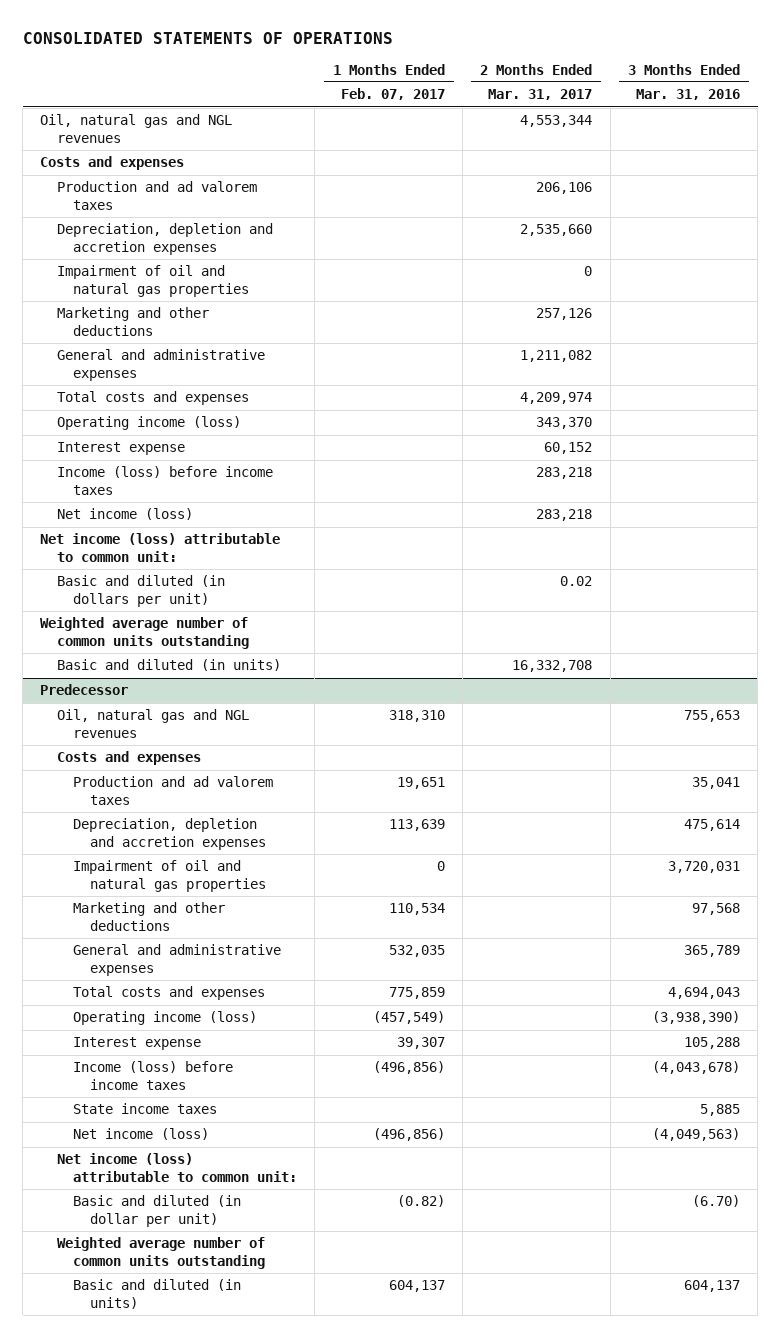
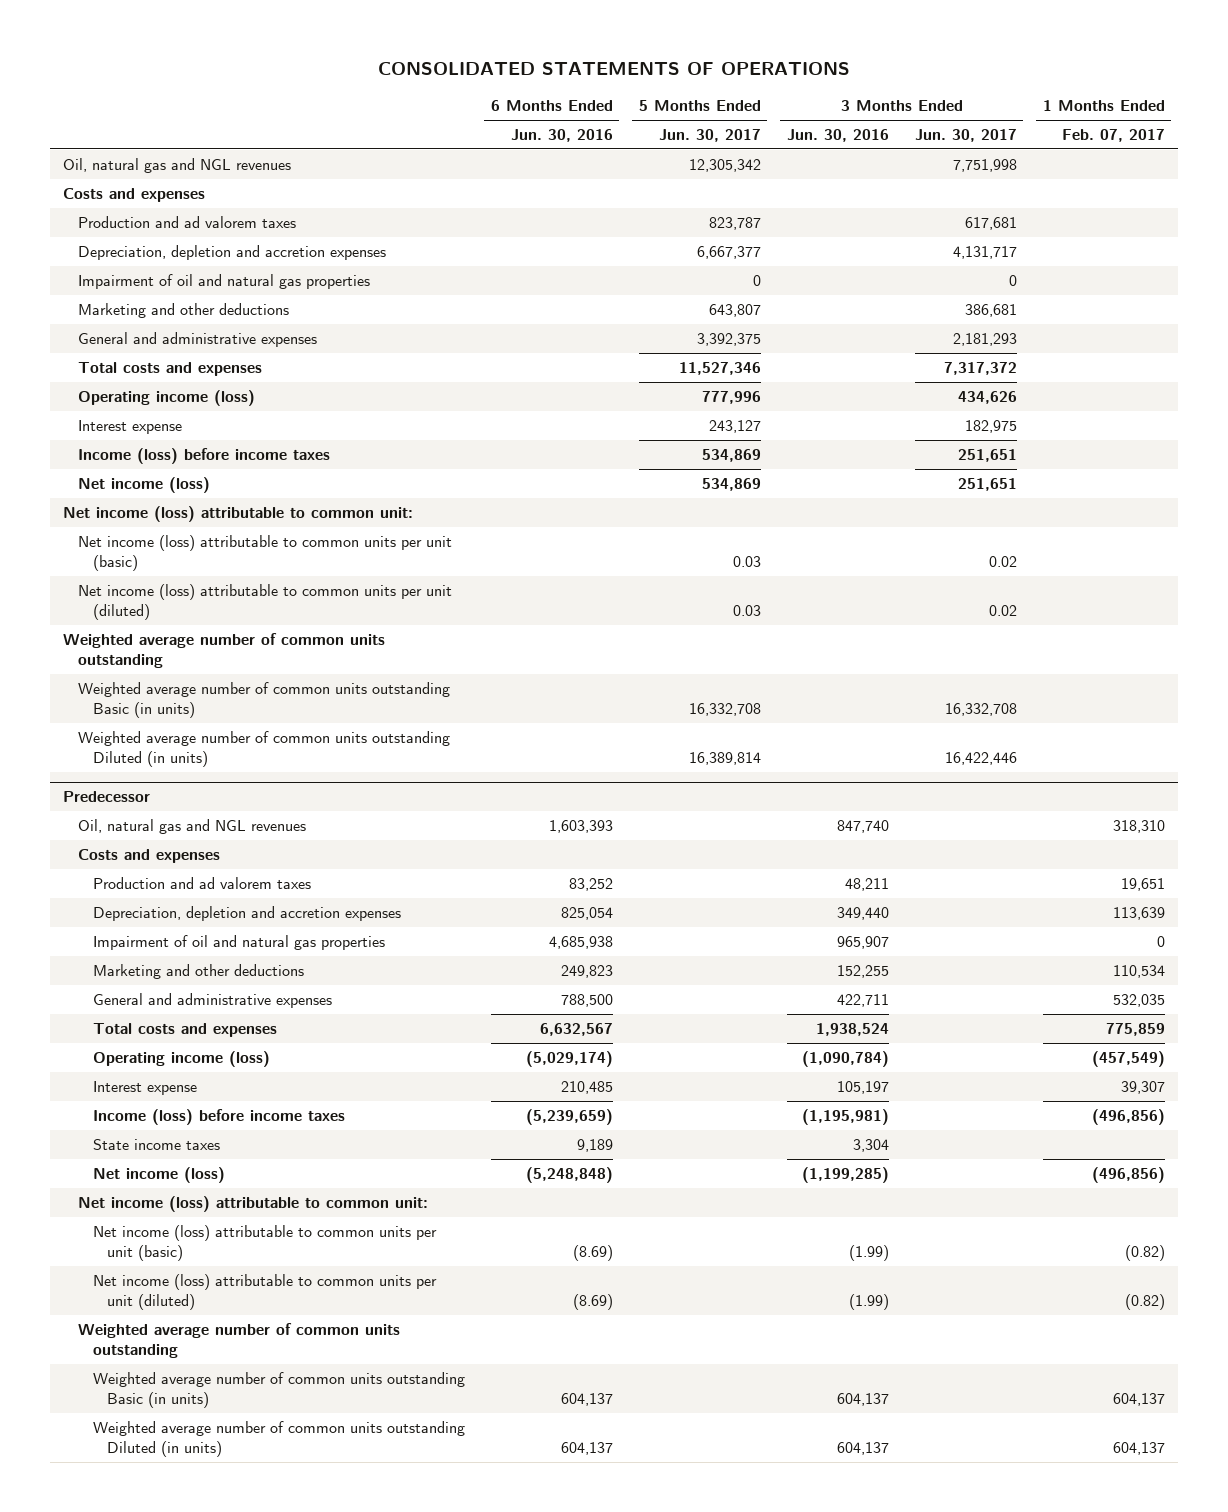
- | 1 Months Ended Feb. 07, 2017 | 2 Months Ended Mar. 31, 2017 | 3 Months Ended Mar. 31, 2016
+ | 6 Months Ended Jun. 30, 2016 | 5 Months Ended Jun. 30, 2017 | 3 Months Ended Jun. 30, 2016 | 3 Months Ended Jun. 30, 2017 | 1 Months Ended Feb. 07, 2017
- Basic and diluted (in dollars per unit) | | 0.02 |
+ Net income (loss) attributable to common units per unit (basic) | | 0.03 | | 0.02 |
+ Net income (loss) attributable to common units per unit (diluted) | | 0.03 | | 0.02 |
- Basic and diluted (in units) | | 16,332,708 |
+ Weighted average number of common units outstanding Basic (in units) | | 16,332,708 | | 16,332,708 |
+ Weighted average number of common units outstanding Diluted (in units) | | 16,389,814 | | 16,422,446 |
@ Predecessor
- Basic and diluted (in dollar per unit) | (0.82) | | (6.70)
+ Net income (loss) attributable to common units per unit (basic) | (8.69) | | (1.99) | | (0.82)
+ Net income (loss) attributable to common units per unit (diluted) | (8.69) | | (1.99) | | (0.82)
- Basic and diluted (in units) | 604,137 | | 604,137
+ Weighted average number of common units outstanding Basic (in units) | 604,137 | | 604,137 | | 604,137
+ Weighted average number of common units outstanding Diluted (in units) | 604,137 | | 604,137 | | 604,137

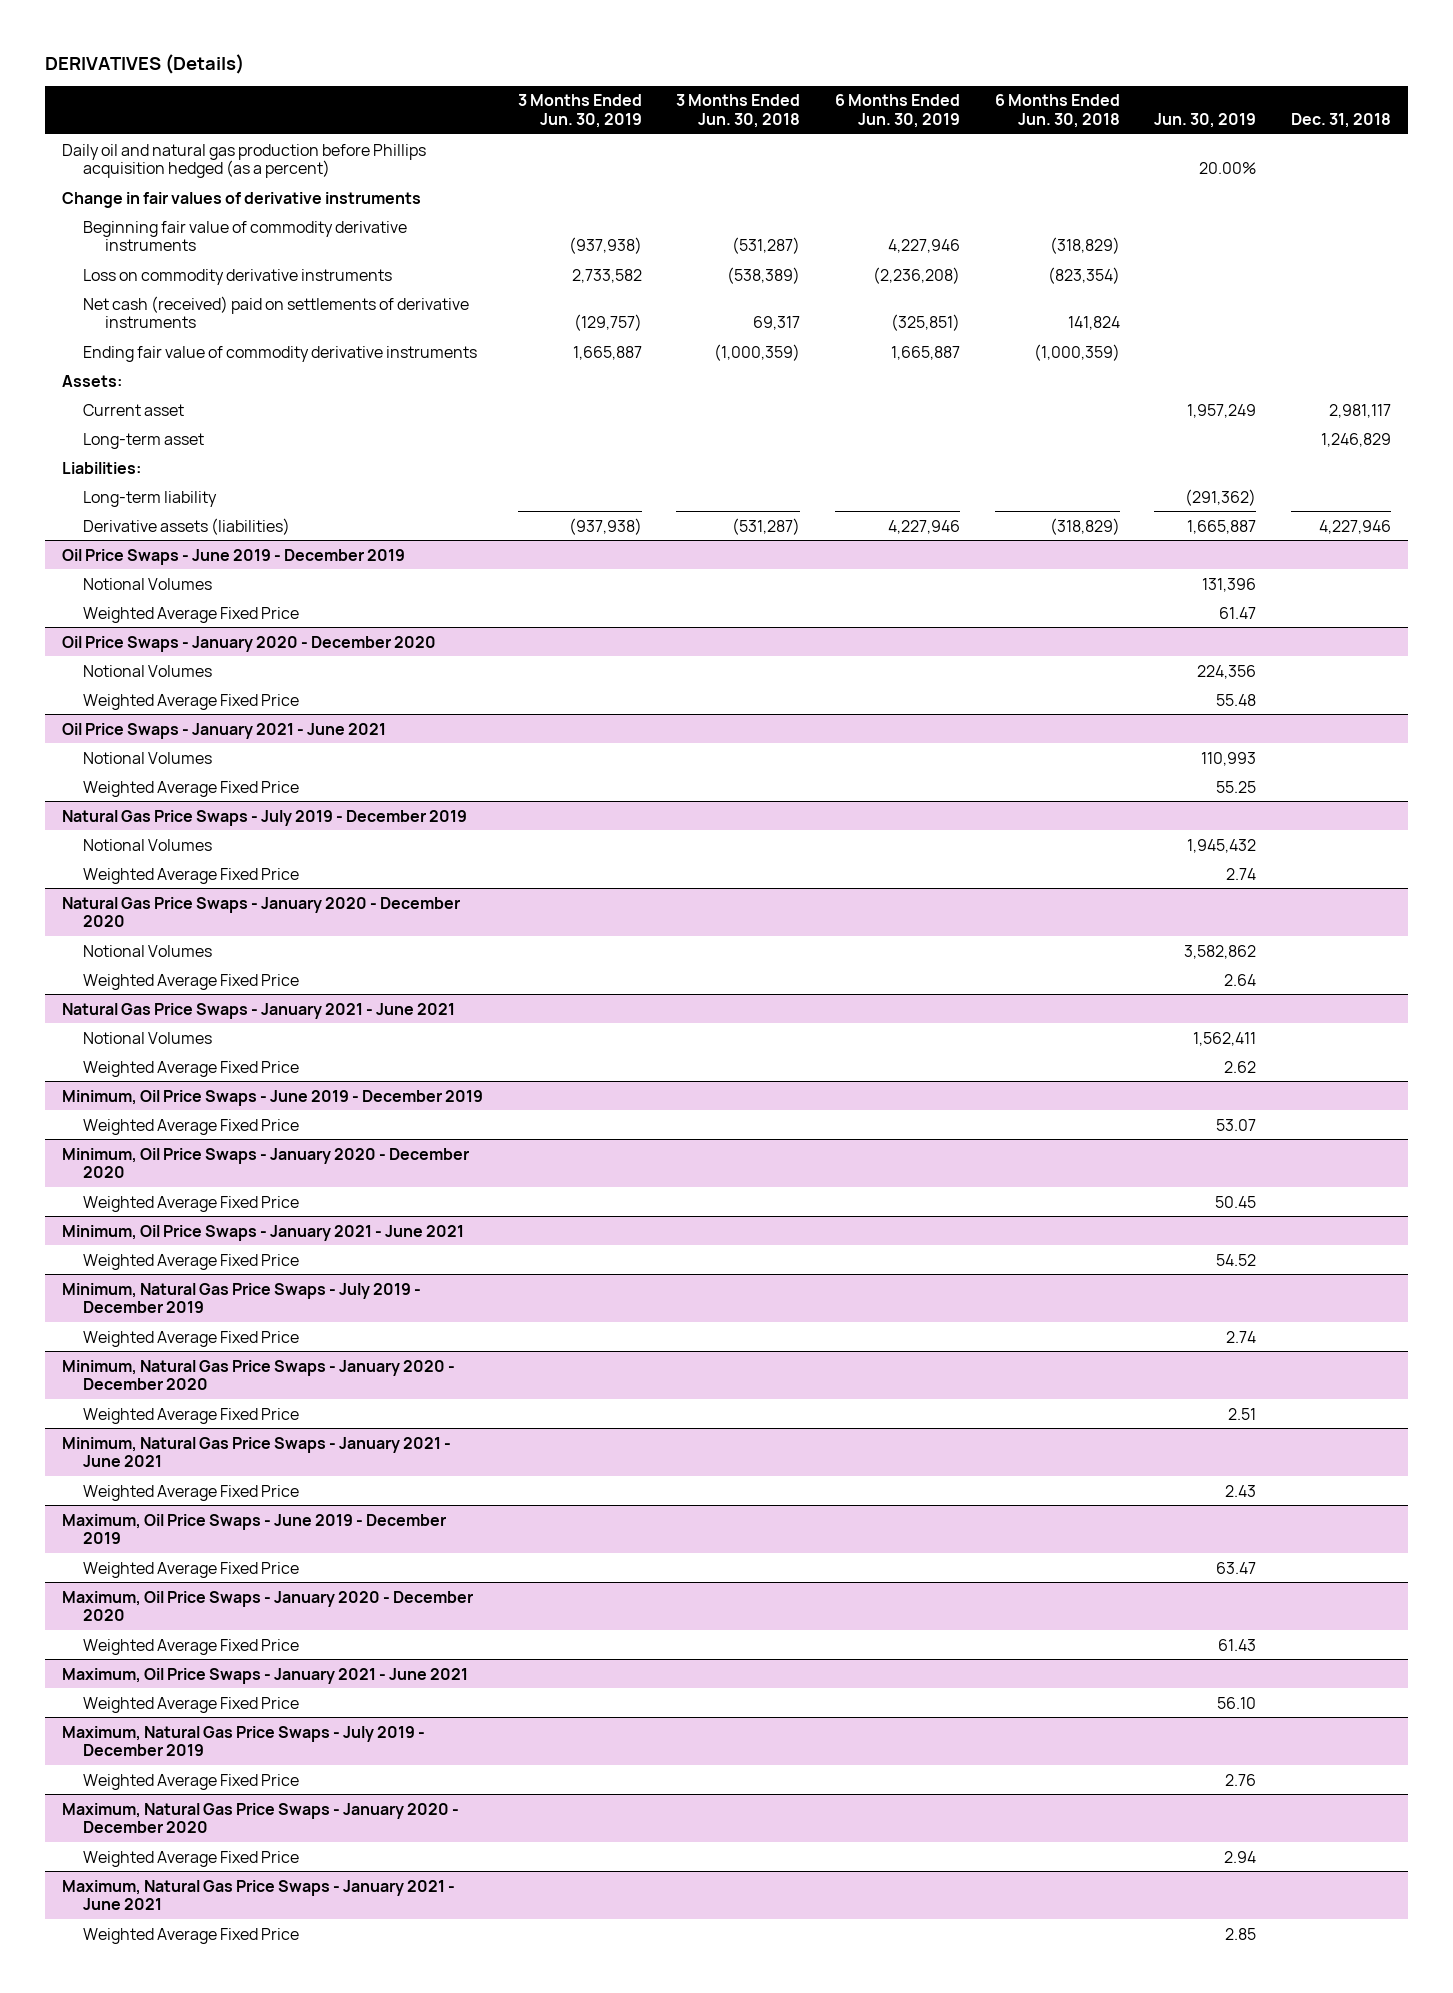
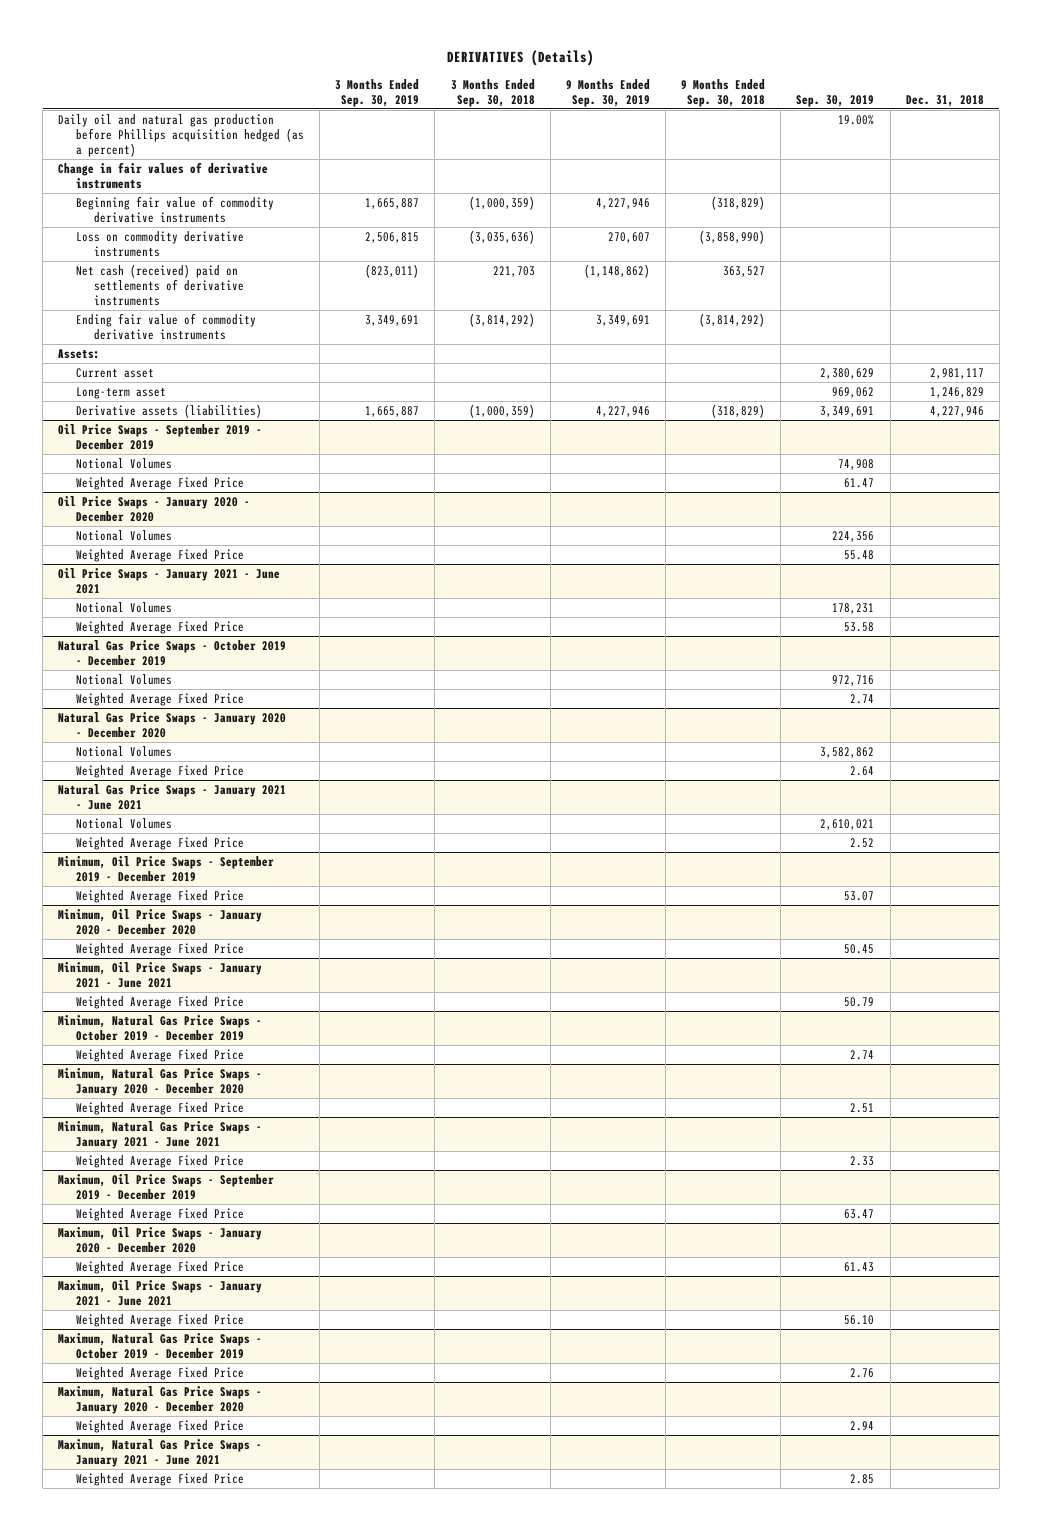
- | 3 Months Ended Jun. 30, 2019 | 3 Months Ended Jun. 30, 2018 | 6 Months Ended Jun. 30, 2019 | 6 Months Ended Jun. 30, 2018 | Jun. 30, 2019 | Dec. 31, 2018
+ | 3 Months Ended Sep. 30, 2019 | 3 Months Ended Sep. 30, 2018 | 9 Months Ended Sep. 30, 2019 | 9 Months Ended Sep. 30, 2018 | Sep. 30, 2019 | Dec. 31, 2018
- Liabilities:
- Long-term liability | | | | | (291,362) |
- Oil Price Swaps - June 2019 - December 2019
+ Oil Price Swaps - September 2019 - December 2019
- Natural Gas Price Swaps - July 2019 - December 2019
+ Natural Gas Price Swaps - October 2019 - December 2019
- Minimum, Oil Price Swaps - June 2019 - December 2019
+ Minimum, Oil Price Swaps - September 2019 - December 2019
- Minimum, Natural Gas Price Swaps - July 2019 - December 2019
+ Minimum, Natural Gas Price Swaps - October 2019 - December 2019
- Maximum, Oil Price Swaps - June 2019 - December 2019
+ Maximum, Oil Price Swaps - September 2019 - December 2019
- Maximum, Natural Gas Price Swaps - July 2019 - December 2019
+ Maximum, Natural Gas Price Swaps - October 2019 - December 2019

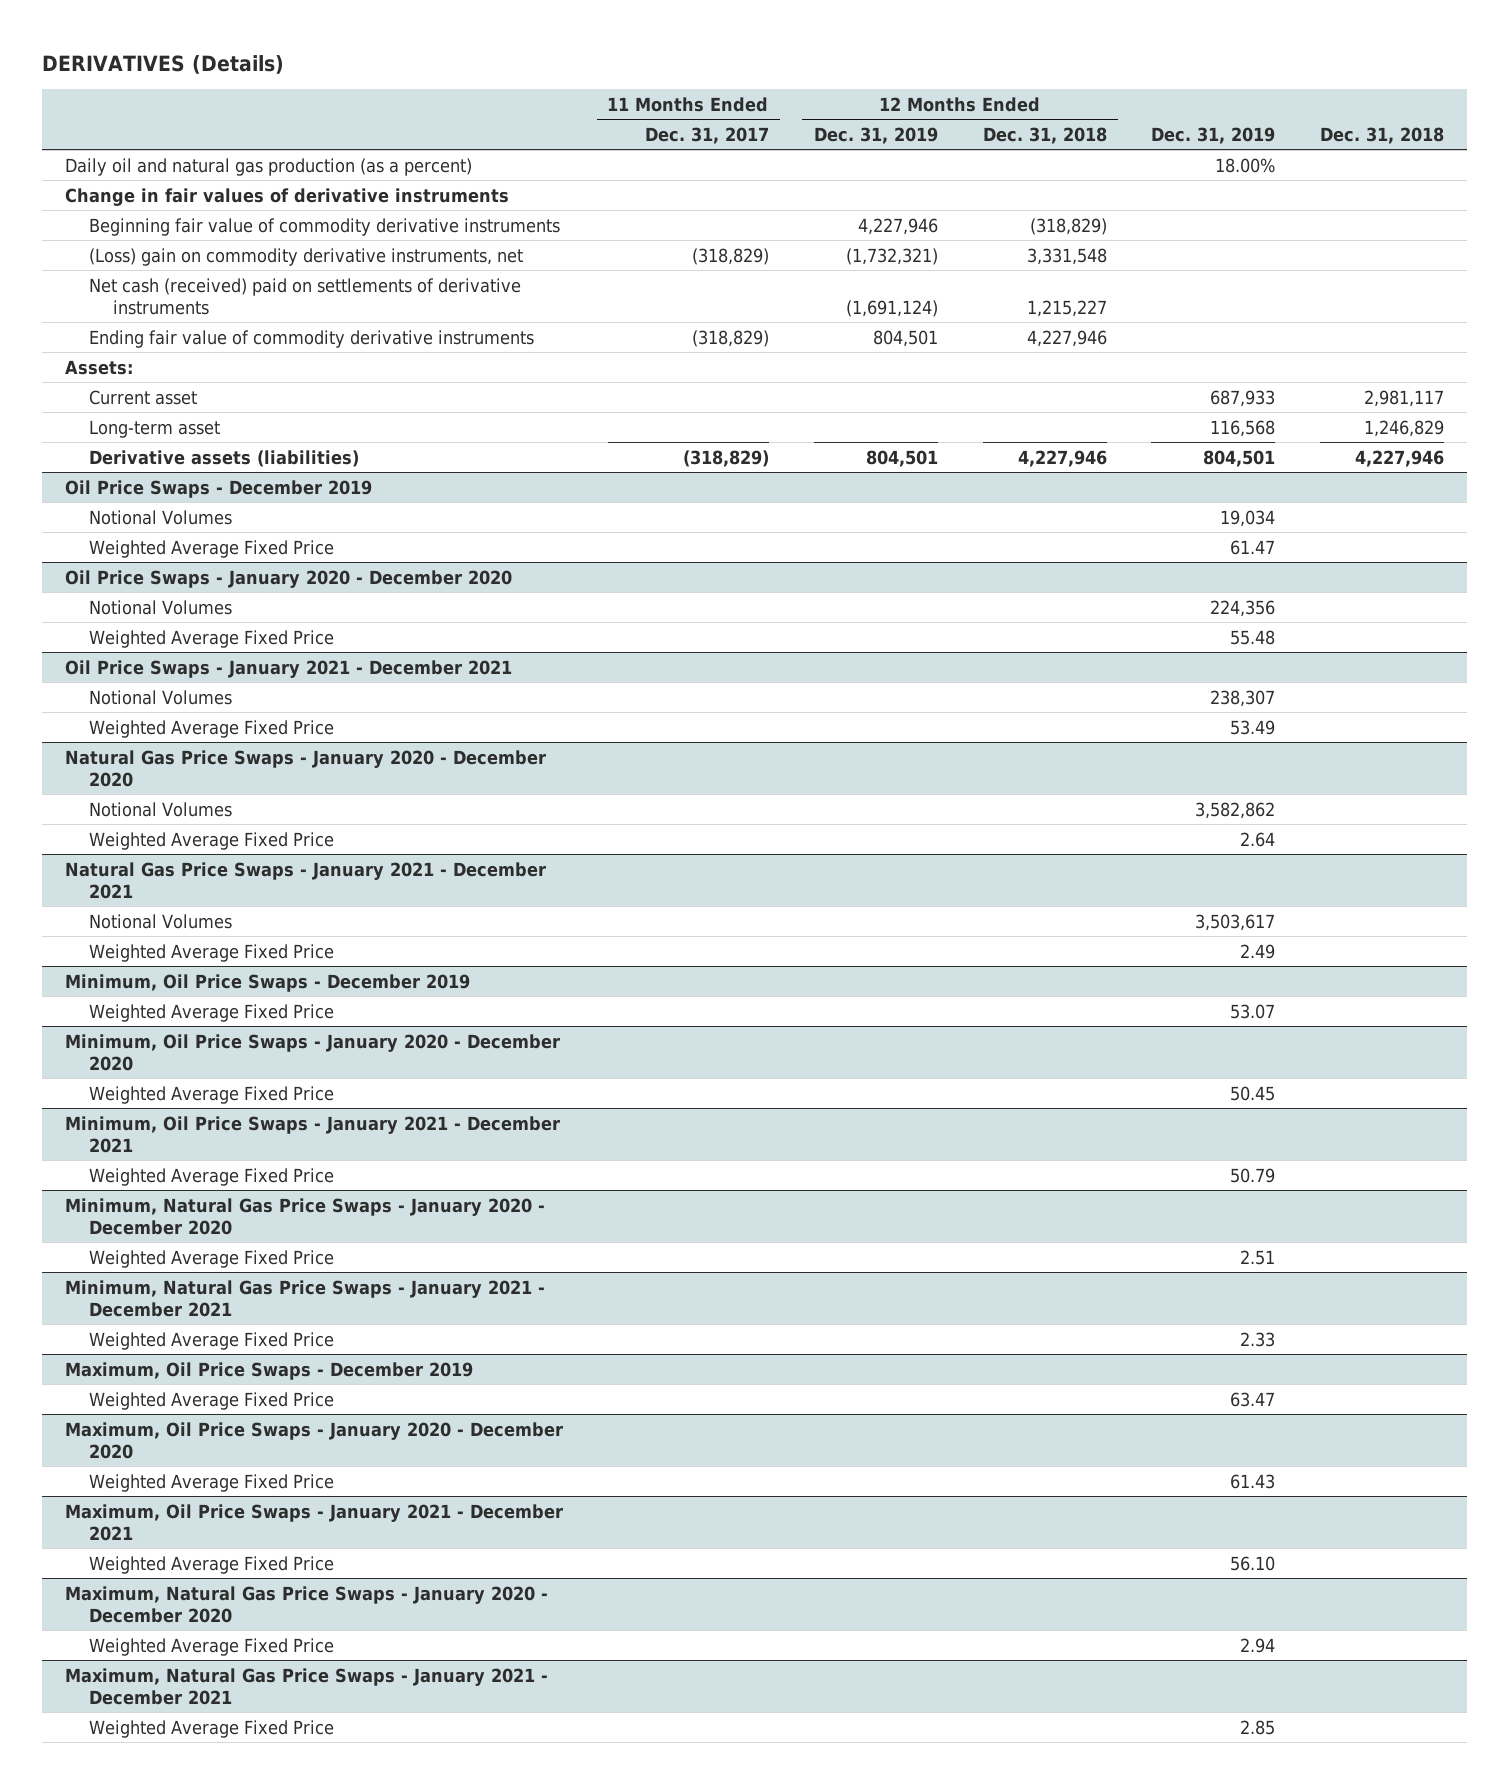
- | 3 Months Ended Sep. 30, 2019 | 3 Months Ended Sep. 30, 2018 | 9 Months Ended Sep. 30, 2019 | 9 Months Ended Sep. 30, 2018 | Sep. 30, 2019 | Dec. 31, 2018
+ | 11 Months Ended Dec. 31, 2017 | 12 Months Ended Dec. 31, 2019 | 12 Months Ended Dec. 31, 2018 | Dec. 31, 2019 | Dec. 31, 2018
- Daily oil and natural gas production before Phillips acquisition hedged (as a percent) | | | | | 19.00% |
+ Daily oil and natural gas production (as a percent) | | | | 18.00% |
- Loss on commodity derivative instruments | 2,506,815 | (3,035,636) | 270,607 | (3,858,990) | |
+ (Loss) gain on commodity derivative instruments, net | (318,829) | (1,732,321) | 3,331,548 | |
- Oil Price Swaps - September 2019 - December 2019
+ Oil Price Swaps - December 2019
- Oil Price Swaps - January 2021 - June 2021
+ Oil Price Swaps - January 2021 - December 2021
- Natural Gas Price Swaps - October 2019 - December 2019
- Notional Volumes | | | | | 972,716 |
- Weighted Average Fixed Price | | | | | 2.74 |
- Natural Gas Price Swaps - January 2021 - June 2021
+ Natural Gas Price Swaps - January 2021 - December 2021
- Minimum, Oil Price Swaps - September 2019 - December 2019
+ Minimum, Oil Price Swaps - December 2019
- Minimum, Oil Price Swaps - January 2021 - June 2021
+ Minimum, Oil Price Swaps - January 2021 - December 2021
- Minimum, Natural Gas Price Swaps - October 2019 - December 2019
- Weighted Average Fixed Price | | | | | 2.74 |
- Minimum, Natural Gas Price Swaps - January 2021 - June 2021
+ Minimum, Natural Gas Price Swaps - January 2021 - December 2021
- Maximum, Oil Price Swaps - September 2019 - December 2019
+ Maximum, Oil Price Swaps - December 2019
- Maximum, Oil Price Swaps - January 2021 - June 2021
+ Maximum, Oil Price Swaps - January 2021 - December 2021
- Maximum, Natural Gas Price Swaps - October 2019 - December 2019
- Weighted Average Fixed Price | | | | | 2.76 |
- Maximum, Natural Gas Price Swaps - January 2021 - June 2021
+ Maximum, Natural Gas Price Swaps - January 2021 - December 2021

